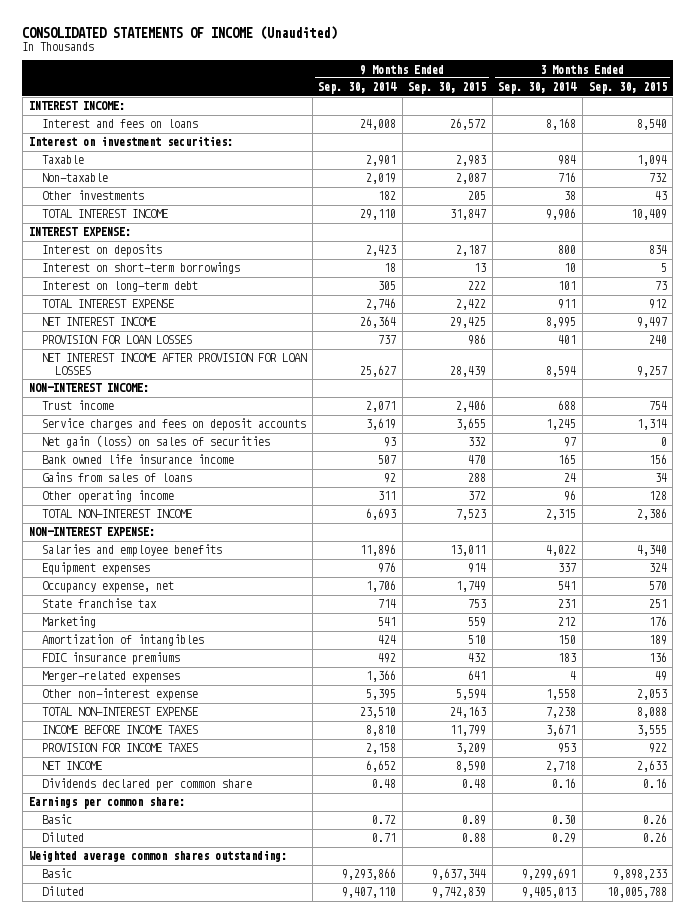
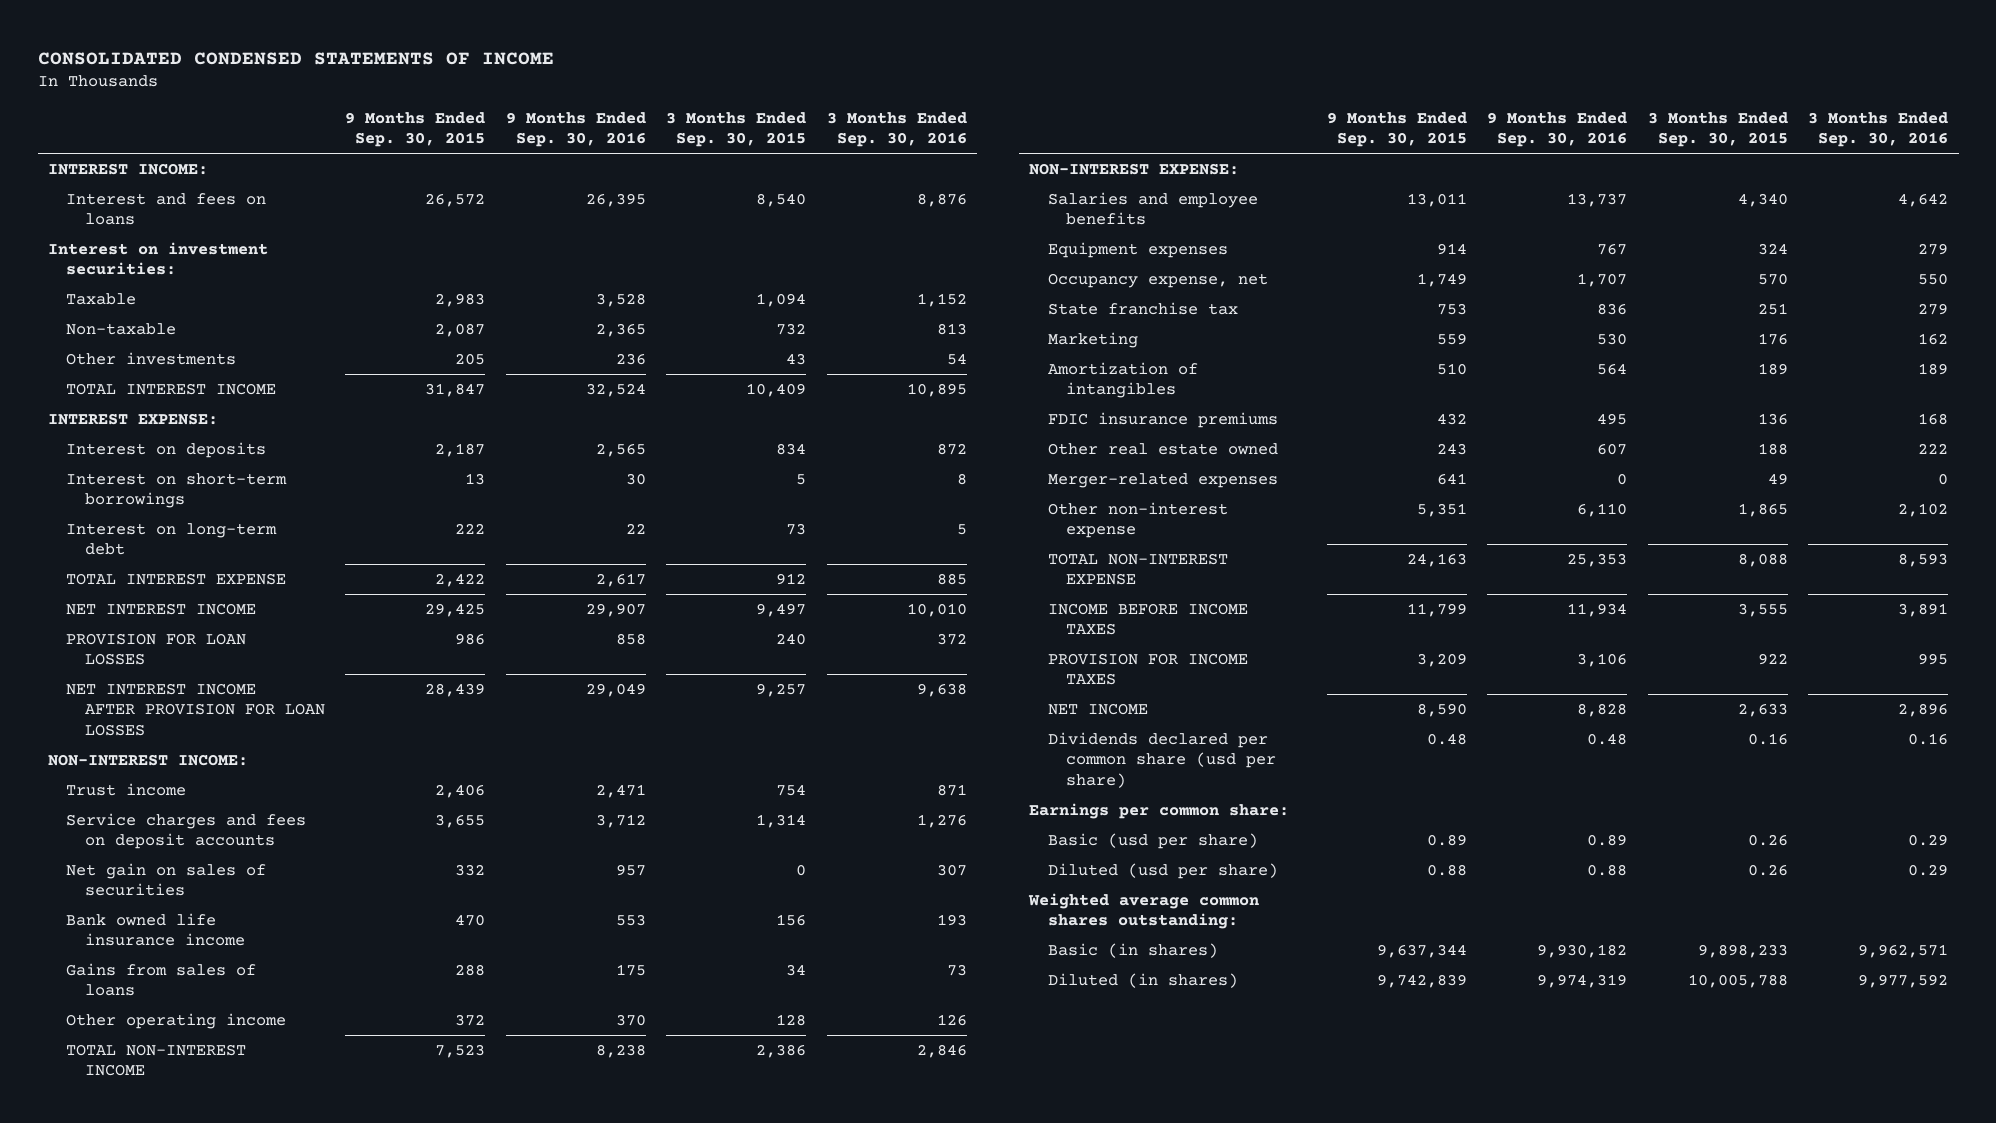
- CONSOLIDATED STATEMENTS OF INCOME (Unaudited)
+ CONSOLIDATED CONDENSED STATEMENTS OF INCOME
- | 9 Months Ended Sep. 30, 2014 | 9 Months Ended Sep. 30, 2015 | 3 Months Ended Sep. 30, 2014 | 3 Months Ended Sep. 30, 2015
+ | 9 Months Ended Sep. 30, 2015 | 9 Months Ended Sep. 30, 2016 | 3 Months Ended Sep. 30, 2015 | 3 Months Ended Sep. 30, 2016
- Net gain (loss) on sales of securities | 93 | 332 | 97 | 0
+ Net gain on sales of securities | 332 | 957 | 0 | 307
+ Other real estate owned | 243 | 607 | 188 | 222
- Other non-interest expense | 5,395 | 5,594 | 1,558 | 2,053
+ Other non-interest expense | 5,351 | 6,110 | 1,865 | 2,102
- Dividends declared per common share | 0.48 | 0.48 | 0.16 | 0.16
+ Dividends declared per common share (usd per share) | 0.48 | 0.48 | 0.16 | 0.16
- Basic | 0.72 | 0.89 | 0.30 | 0.26
- Diluted | 0.71 | 0.88 | 0.29 | 0.26
+ Basic (usd per share) | 0.89 | 0.89 | 0.26 | 0.29
+ Diluted (usd per share) | 0.88 | 0.88 | 0.26 | 0.29
- Basic | 9,293,866 | 9,637,344 | 9,299,691 | 9,898,233
- Diluted | 9,407,110 | 9,742,839 | 9,405,013 | 10,005,788
+ Basic (in shares) | 9,637,344 | 9,930,182 | 9,898,233 | 9,962,571
+ Diluted (in shares) | 9,742,839 | 9,974,319 | 10,005,788 | 9,977,592

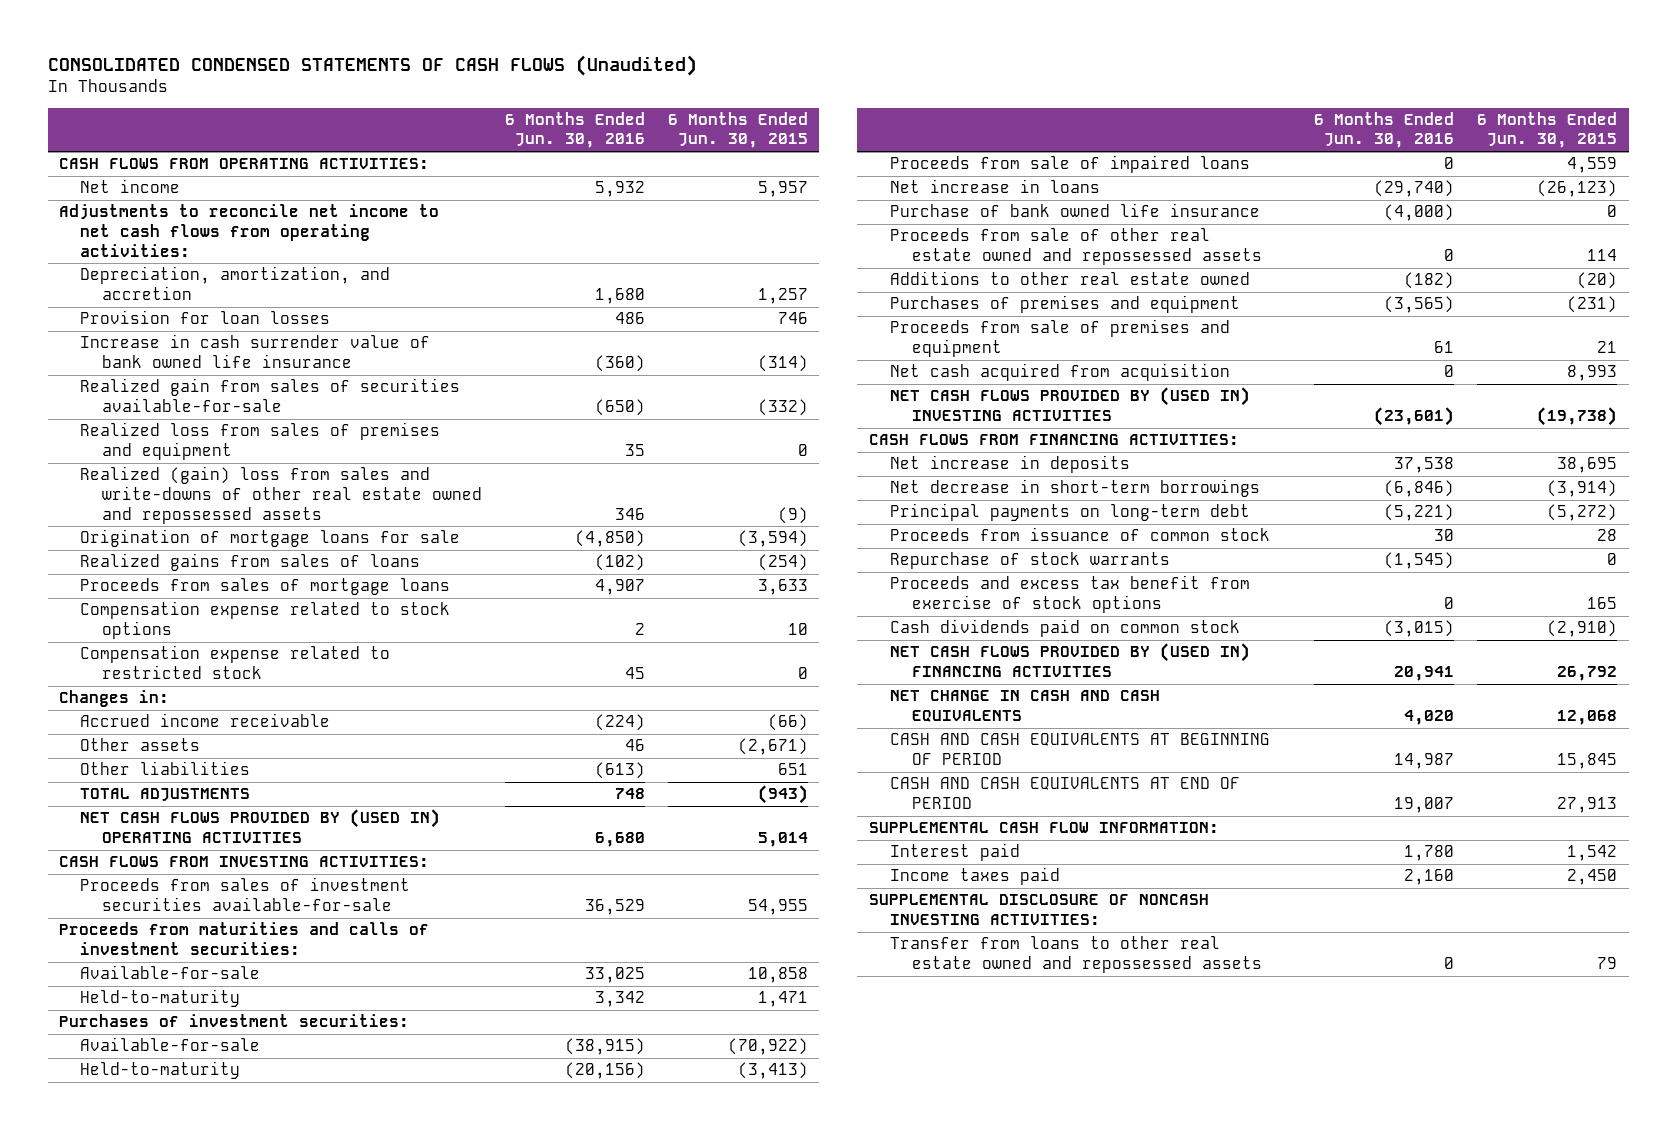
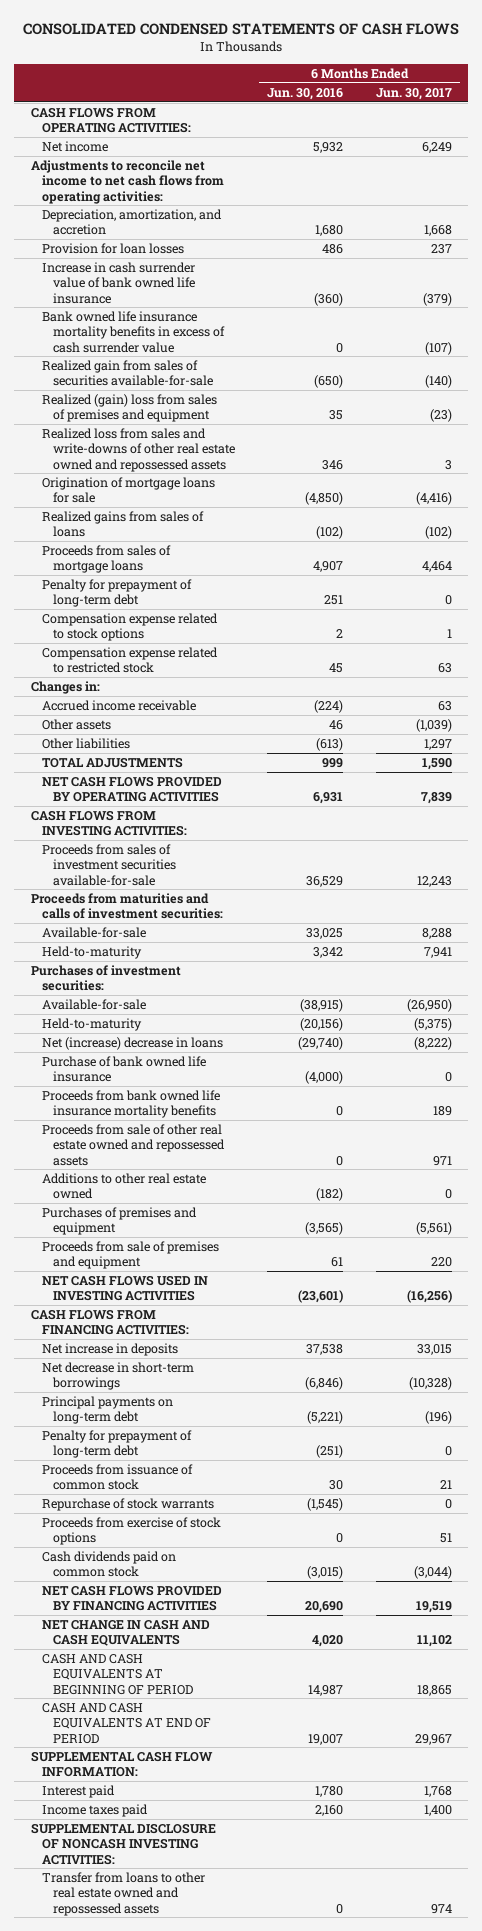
- CONSOLIDATED CONDENSED STATEMENTS OF CASH FLOWS (Unaudited)
+ CONSOLIDATED CONDENSED STATEMENTS OF CASH FLOWS
- | 6 Months Ended Jun. 30, 2016 | 6 Months Ended Jun. 30, 2015
+ | 6 Months Ended Jun. 30, 2016 | 6 Months Ended Jun. 30, 2017
+ Bank owned life insurance mortality benefits in excess of cash surrender value | 0 | (107)
- Realized loss from sales of premises and equipment | 35 | 0
- Realized (gain) loss from sales and write-downs of other real estate owned and repossessed assets | 346 | (9)
+ Realized (gain) loss from sales of premises and equipment | 35 | (23)
+ Realized loss from sales and write-downs of other real estate owned and repossessed assets | 346 | 3
+ Penalty for prepayment of long-term debt | 251 | 0
- TOTAL ADJUSTMENTS | 748 | (943)
- NET CASH FLOWS PROVIDED BY (USED IN) OPERATING ACTIVITIES | 6,680 | 5,014
+ TOTAL ADJUSTMENTS | 999 | 1,590
+ NET CASH FLOWS PROVIDED BY OPERATING ACTIVITIES | 6,931 | 7,839
- Proceeds from sale of impaired loans | 0 | 4,559
- Net increase in loans | (29,740) | (26,123)
+ Net (increase) decrease in loans | (29,740) | (8,222)
+ Proceeds from bank owned life insurance mortality benefits | 0 | 189
- Net cash acquired from acquisition | 0 | 8,993
- NET CASH FLOWS PROVIDED BY (USED IN) INVESTING ACTIVITIES | (23,601) | (19,738)
+ NET CASH FLOWS USED IN INVESTING ACTIVITIES | (23,601) | (16,256)
+ Penalty for prepayment of long-term debt | (251) | 0
- Proceeds and excess tax benefit from exercise of stock options | 0 | 165
+ Proceeds from exercise of stock options | 0 | 51
- NET CASH FLOWS PROVIDED BY (USED IN) FINANCING ACTIVITIES | 20,941 | 26,792
+ NET CASH FLOWS PROVIDED BY FINANCING ACTIVITIES | 20,690 | 19,519

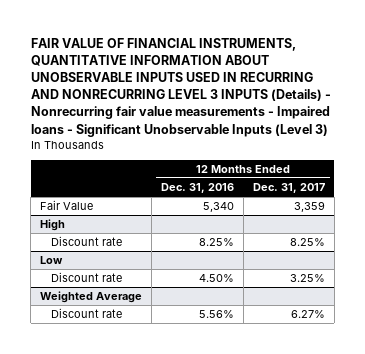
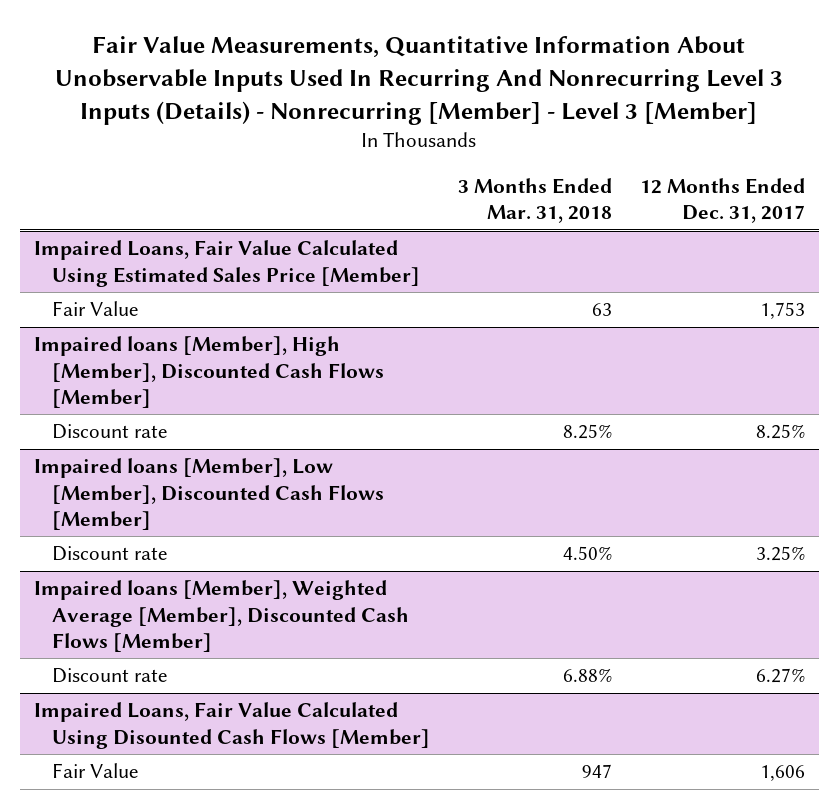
- FAIR VALUE OF FINANCIAL INSTRUMENTS, QUANTITATIVE INFORMATION ABOUT UNOBSERVABLE INPUTS USED IN RECURRING AND NONRECURRING LEVEL 3 INPUTS (Details) - Nonrecurring fair value measurements - Impaired loans - Significant Unobservable Inputs (Level 3)
+ Fair Value Measurements, Quantitative Information About Unobservable Inputs Used In Recurring And Nonrecurring Level 3 Inputs (Details) - Nonrecurring [Member] - Level 3 [Member]
- | 12 Months Ended Dec. 31, 2016 | 12 Months Ended Dec. 31, 2017
+ | 3 Months Ended Mar. 31, 2018 | 12 Months Ended Dec. 31, 2017
- Fair Value | 5,340 | 3,359
- High
+ Impaired Loans, Fair Value Calculated Using Estimated Sales Price [Member]
+ Fair Value | 63 | 1,753
+ Impaired loans [Member], High [Member], Discounted Cash Flows [Member]
- Low
+ Impaired loans [Member], Low [Member], Discounted Cash Flows [Member]
- Weighted Average
+ Impaired loans [Member], Weighted Average [Member], Discounted Cash Flows [Member]
+ Impaired Loans, Fair Value Calculated Using Disounted Cash Flows [Member]
+ Fair Value | 947 | 1,606

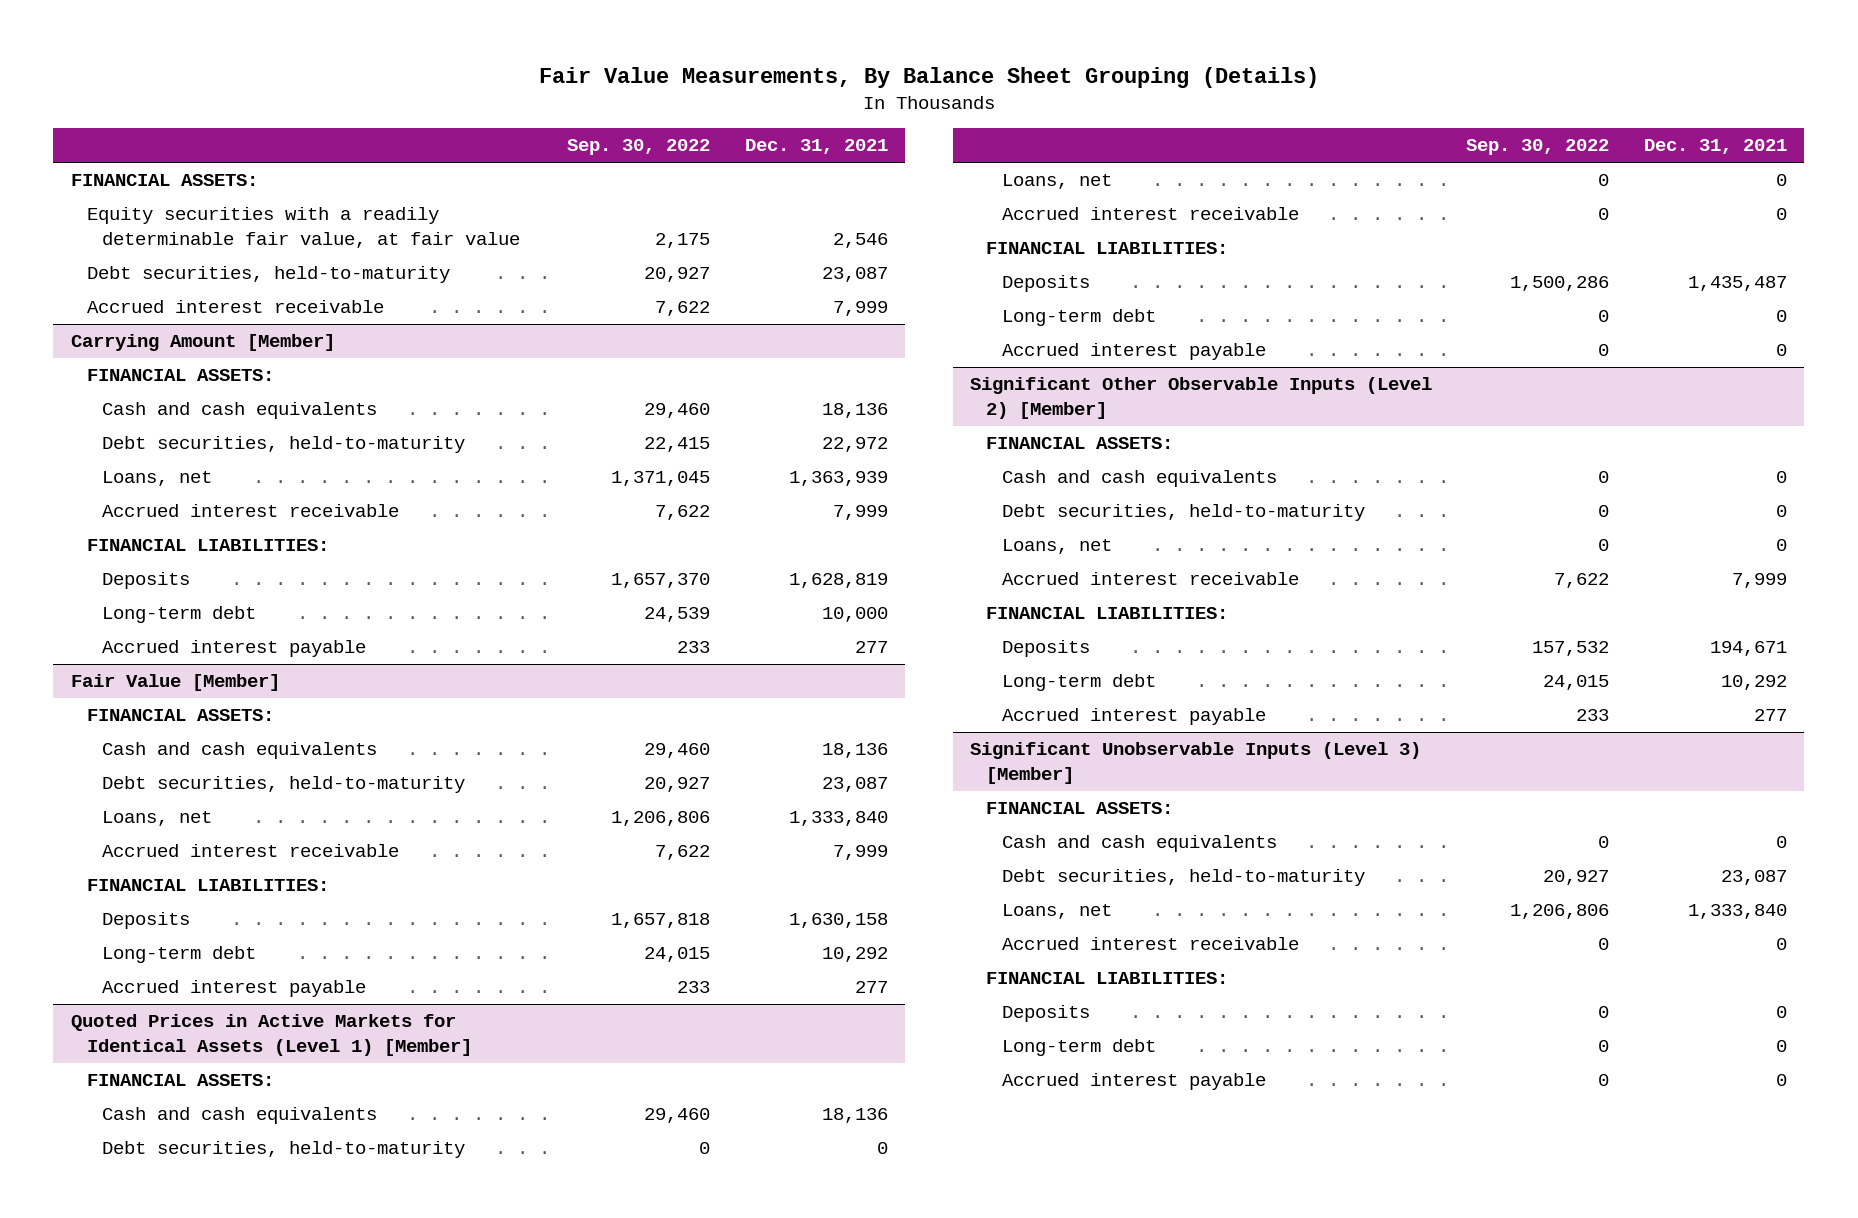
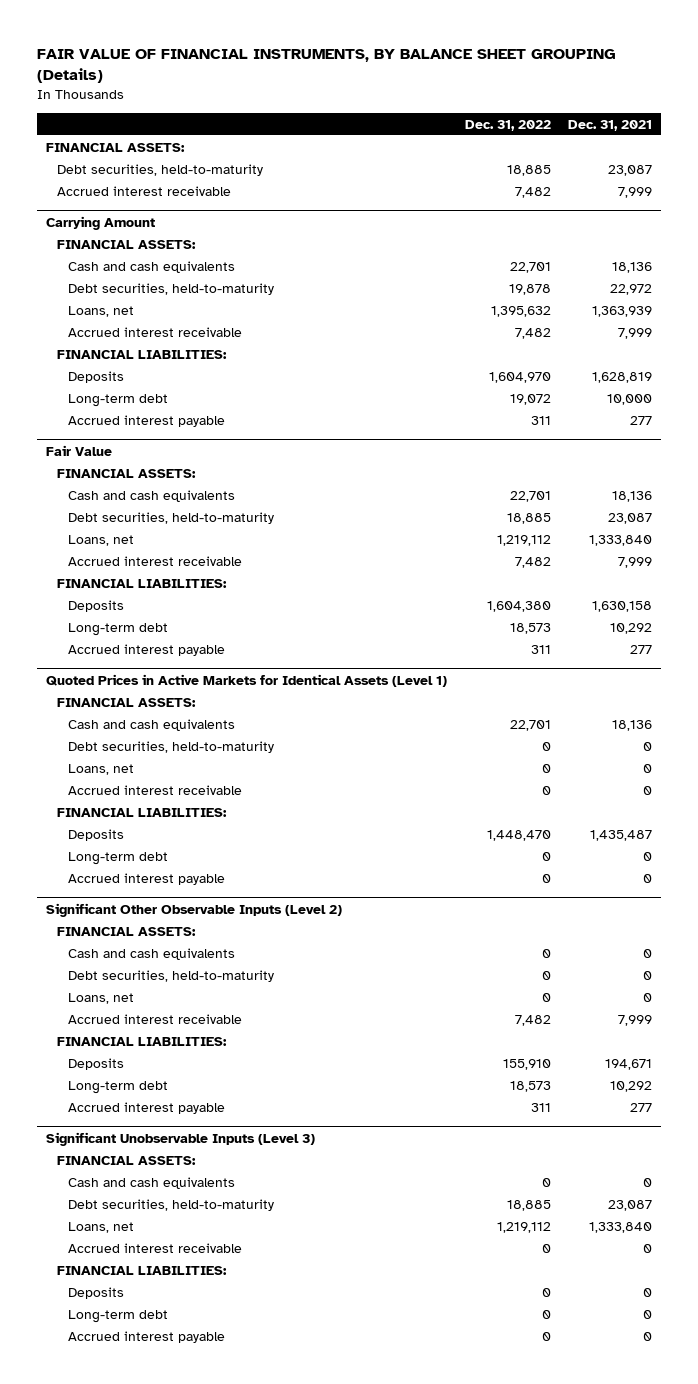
- Fair Value Measurements, By Balance Sheet Grouping (Details)
+ FAIR VALUE OF FINANCIAL INSTRUMENTS, BY BALANCE SHEET GROUPING (Details)
- | Sep. 30, 2022 | Dec. 31, 2021
+ | Dec. 31, 2022 | Dec. 31, 2021
- Equity securities with a readily determinable fair value, at fair value | 2,175 | 2,546
- Carrying Amount [Member]
+ Carrying Amount
- Fair Value [Member]
+ Fair Value
- Quoted Prices in Active Markets for Identical Assets (Level 1) [Member]
+ Quoted Prices in Active Markets for Identical Assets (Level 1)
- Significant Other Observable Inputs (Level 2) [Member]
+ Significant Other Observable Inputs (Level 2)
- Significant Unobservable Inputs (Level 3) [Member]
+ Significant Unobservable Inputs (Level 3)

